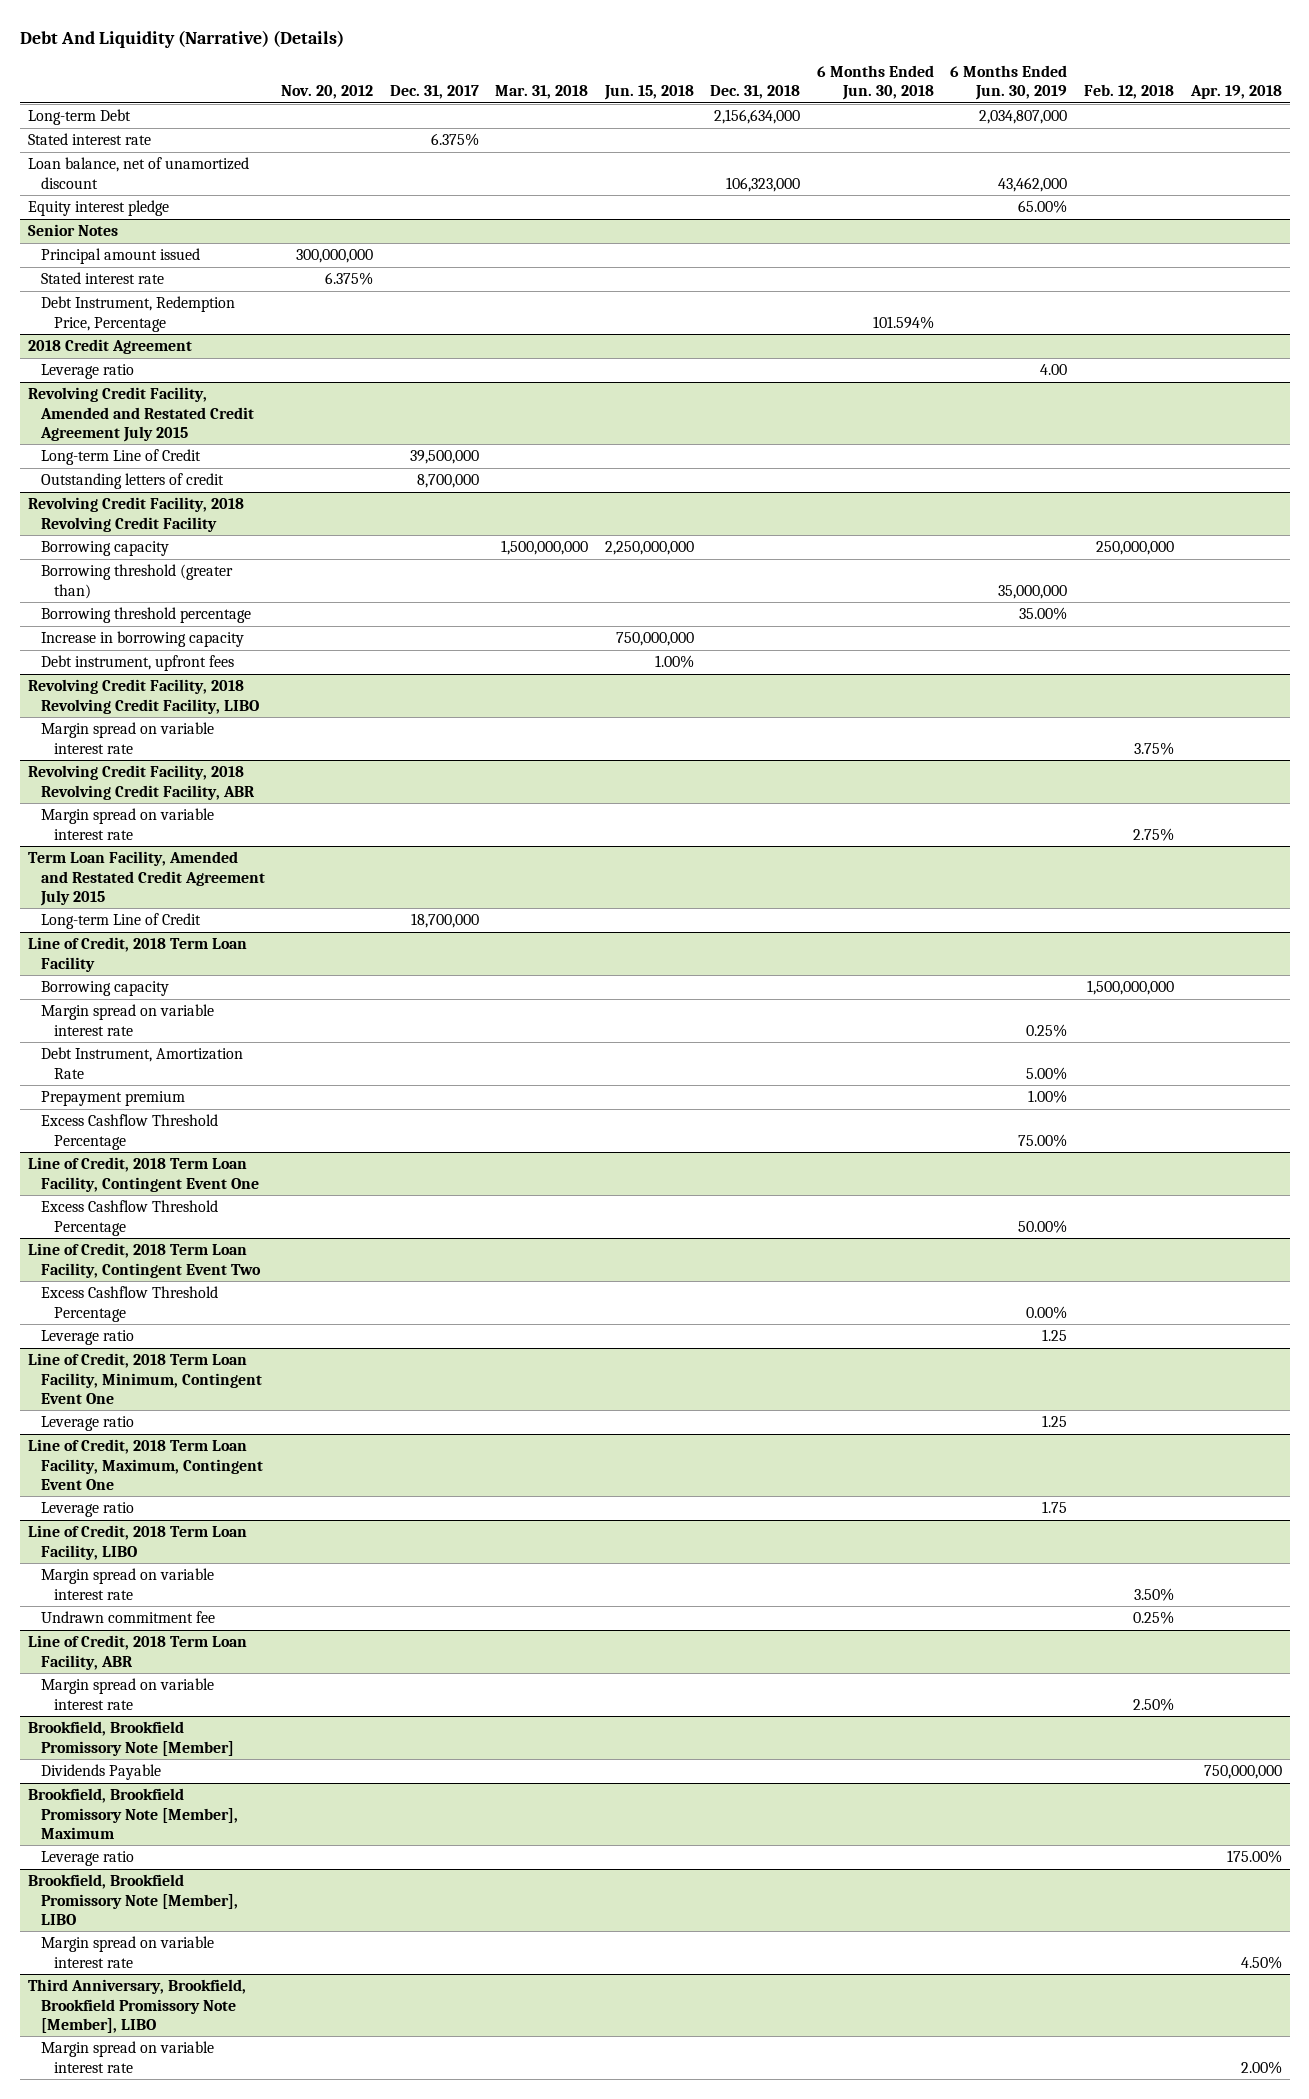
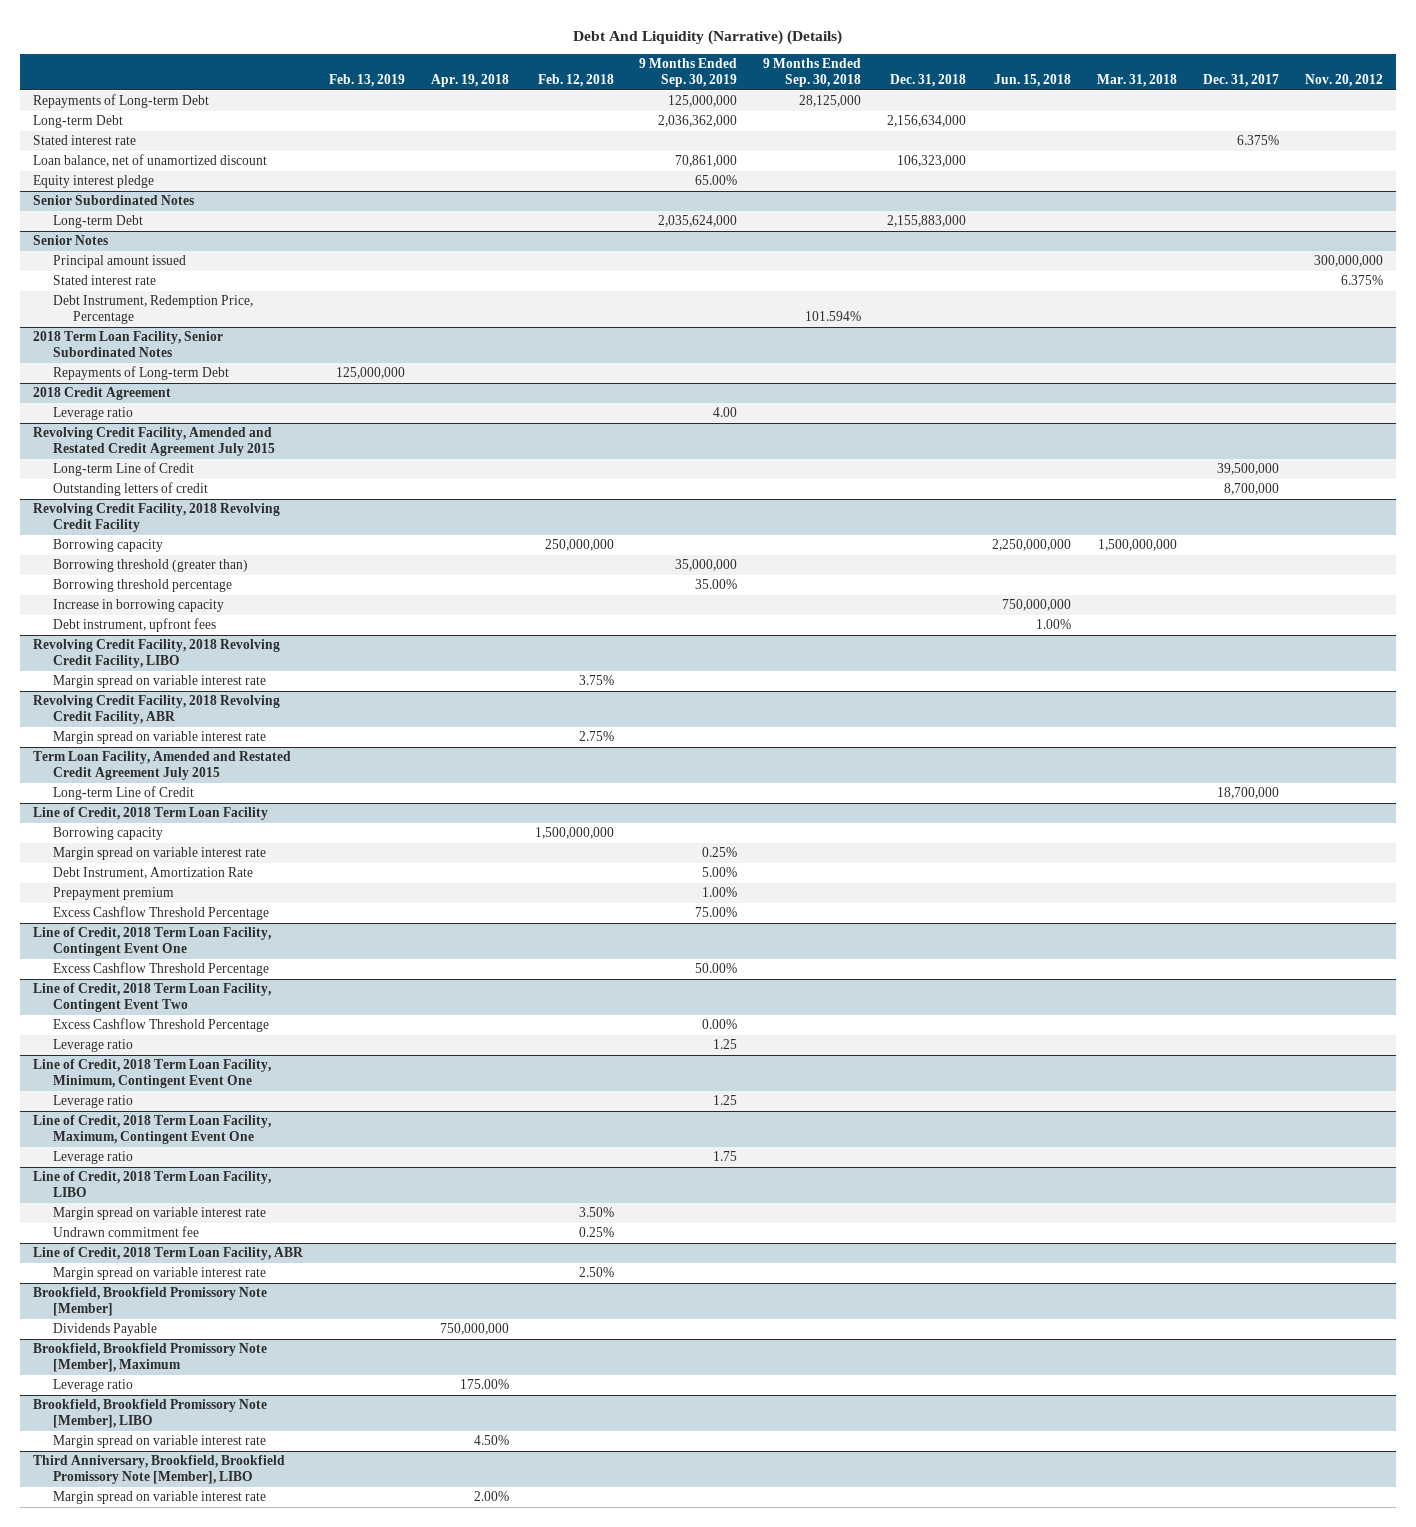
- | Nov. 20, 2012 | Dec. 31, 2017 | Mar. 31, 2018 | Jun. 15, 2018 | Dec. 31, 2018 | 6 Months Ended Jun. 30, 2018 | 6 Months Ended Jun. 30, 2019 | Feb. 12, 2018 | Apr. 19, 2018
+ | Feb. 13, 2019 | Apr. 19, 2018 | Feb. 12, 2018 | 9 Months Ended Sep. 30, 2019 | 9 Months Ended Sep. 30, 2018 | Dec. 31, 2018 | Jun. 15, 2018 | Mar. 31, 2018 | Dec. 31, 2017 | Nov. 20, 2012
+ Repayments of Long-term Debt | | | | 125,000,000 | 28,125,000 | | | | |
+ Senior Subordinated Notes
+ Long-term Debt | | | | 2,035,624,000 | | 2,155,883,000 | | | |
+ 2018 Term Loan Facility, Senior Subordinated Notes
+ Repayments of Long-term Debt | 125,000,000 | | | | | | | | |

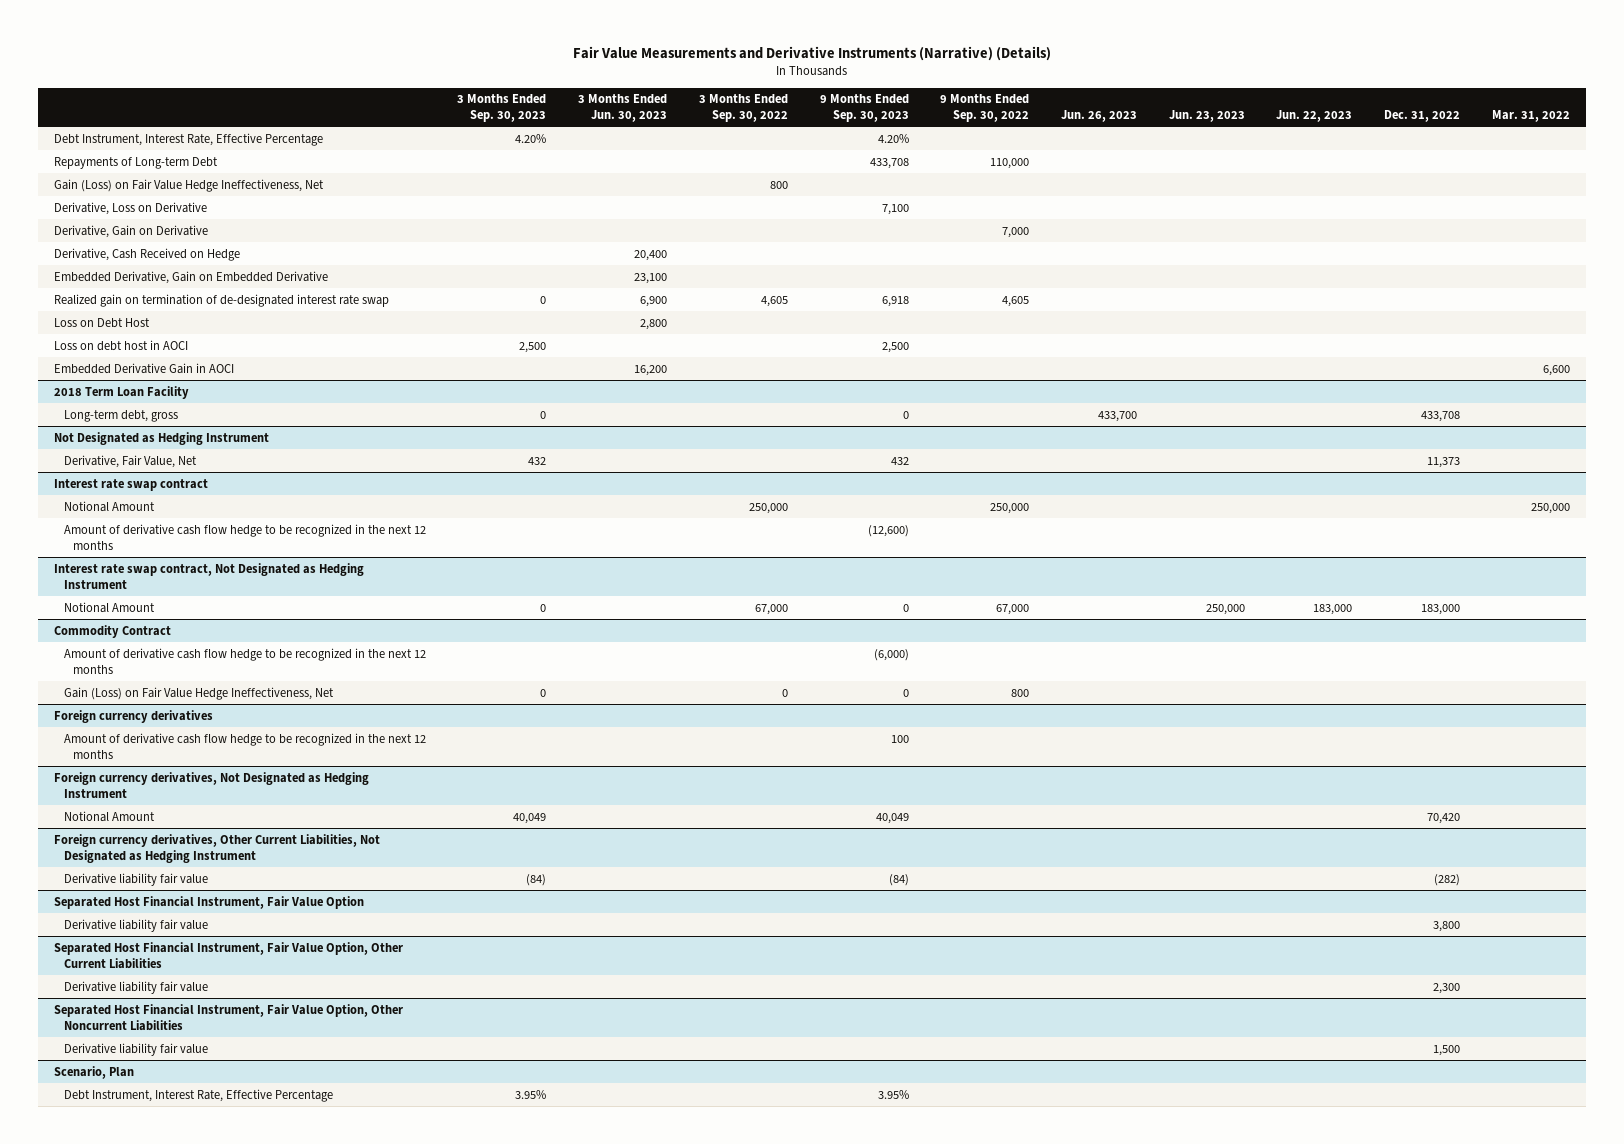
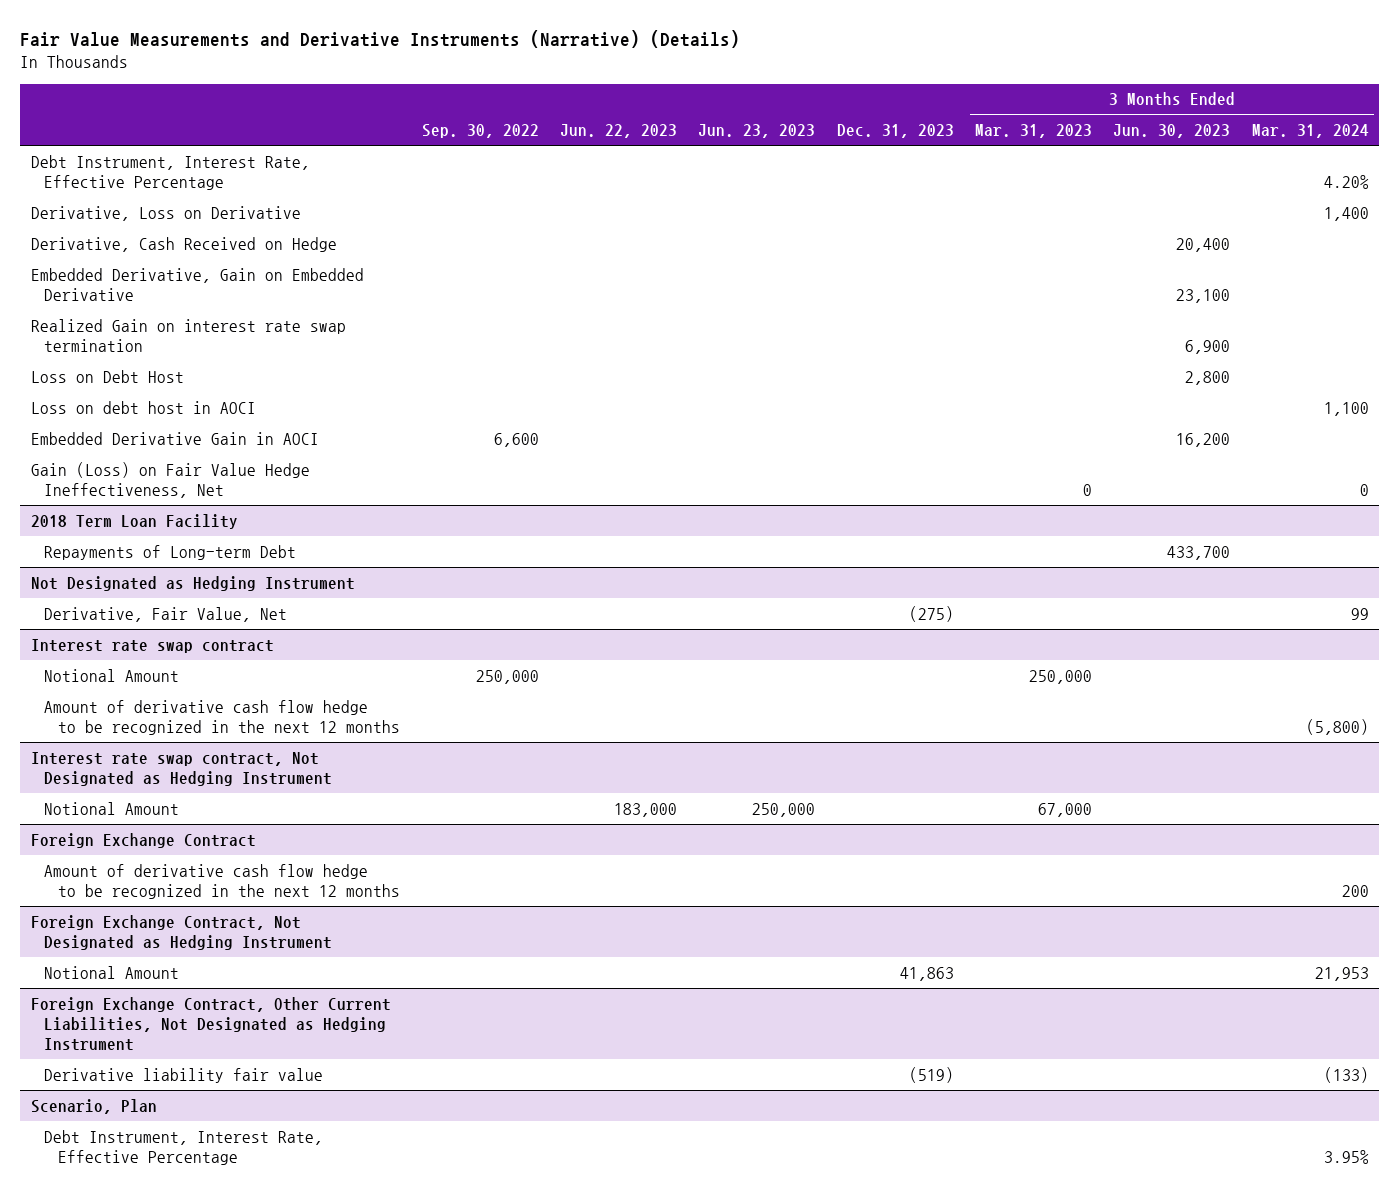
- | 3 Months Ended Sep. 30, 2023 | 3 Months Ended Jun. 30, 2023 | 3 Months Ended Sep. 30, 2022 | 9 Months Ended Sep. 30, 2023 | 9 Months Ended Sep. 30, 2022 | Jun. 26, 2023 | Jun. 23, 2023 | Jun. 22, 2023 | Dec. 31, 2022 | Mar. 31, 2022
+ | Sep. 30, 2022 | Jun. 22, 2023 | Jun. 23, 2023 | Dec. 31, 2023 | 3 Months Ended Mar. 31, 2023 | 3 Months Ended Jun. 30, 2023 | 3 Months Ended Mar. 31, 2024
- Repayments of Long-term Debt | | | | 433,708 | 110,000 | | | | |
- Derivative, Gain on Derivative | | | | | 7,000 | | | | |
- Realized gain on termination of de-designated interest rate swap | 0 | 6,900 | 4,605 | 6,918 | 4,605 | | | | |
+ Realized Gain on interest rate swap termination | | | | | | 6,900 |
moved down: Gain (Loss) on Fair Value Hedge Ineffectiveness, Net | | | | | 0 | | 0
@ 2018 Term Loan Facility
- Long-term debt, gross | 0 | | | 0 | | 433,700 | | | 433,708 |
+ Repayments of Long-term Debt | | | | | | 433,700 |
- Commodity Contract
- Amount of derivative cash flow hedge to be recognized in the next 12 months | | | | (6,000) | | | | | |
- Gain (Loss) on Fair Value Hedge Ineffectiveness, Net | 0 | | 0 | 0 | 800 | | | | |
- Foreign currency derivatives
- Amount of derivative cash flow hedge to be recognized in the next 12 months | | | | 100 | | | | | |
- Foreign currency derivatives, Not Designated as Hedging Instrument
+ Foreign Exchange Contract
+ Amount of derivative cash flow hedge to be recognized in the next 12 months | | | | | | | 200
+ Foreign Exchange Contract, Not Designated as Hedging Instrument
- Foreign currency derivatives, Other Current Liabilities, Not Designated as Hedging Instrument
+ Foreign Exchange Contract, Other Current Liabilities, Not Designated as Hedging Instrument
- Separated Host Financial Instrument, Fair Value Option
- Derivative liability fair value | | | | | | | | | 3,800 |
- Separated Host Financial Instrument, Fair Value Option, Other Current Liabilities
- Derivative liability fair value | | | | | | | | | 2,300 |
- Separated Host Financial Instrument, Fair Value Option, Other Noncurrent Liabilities
- Derivative liability fair value | | | | | | | | | 1,500 |

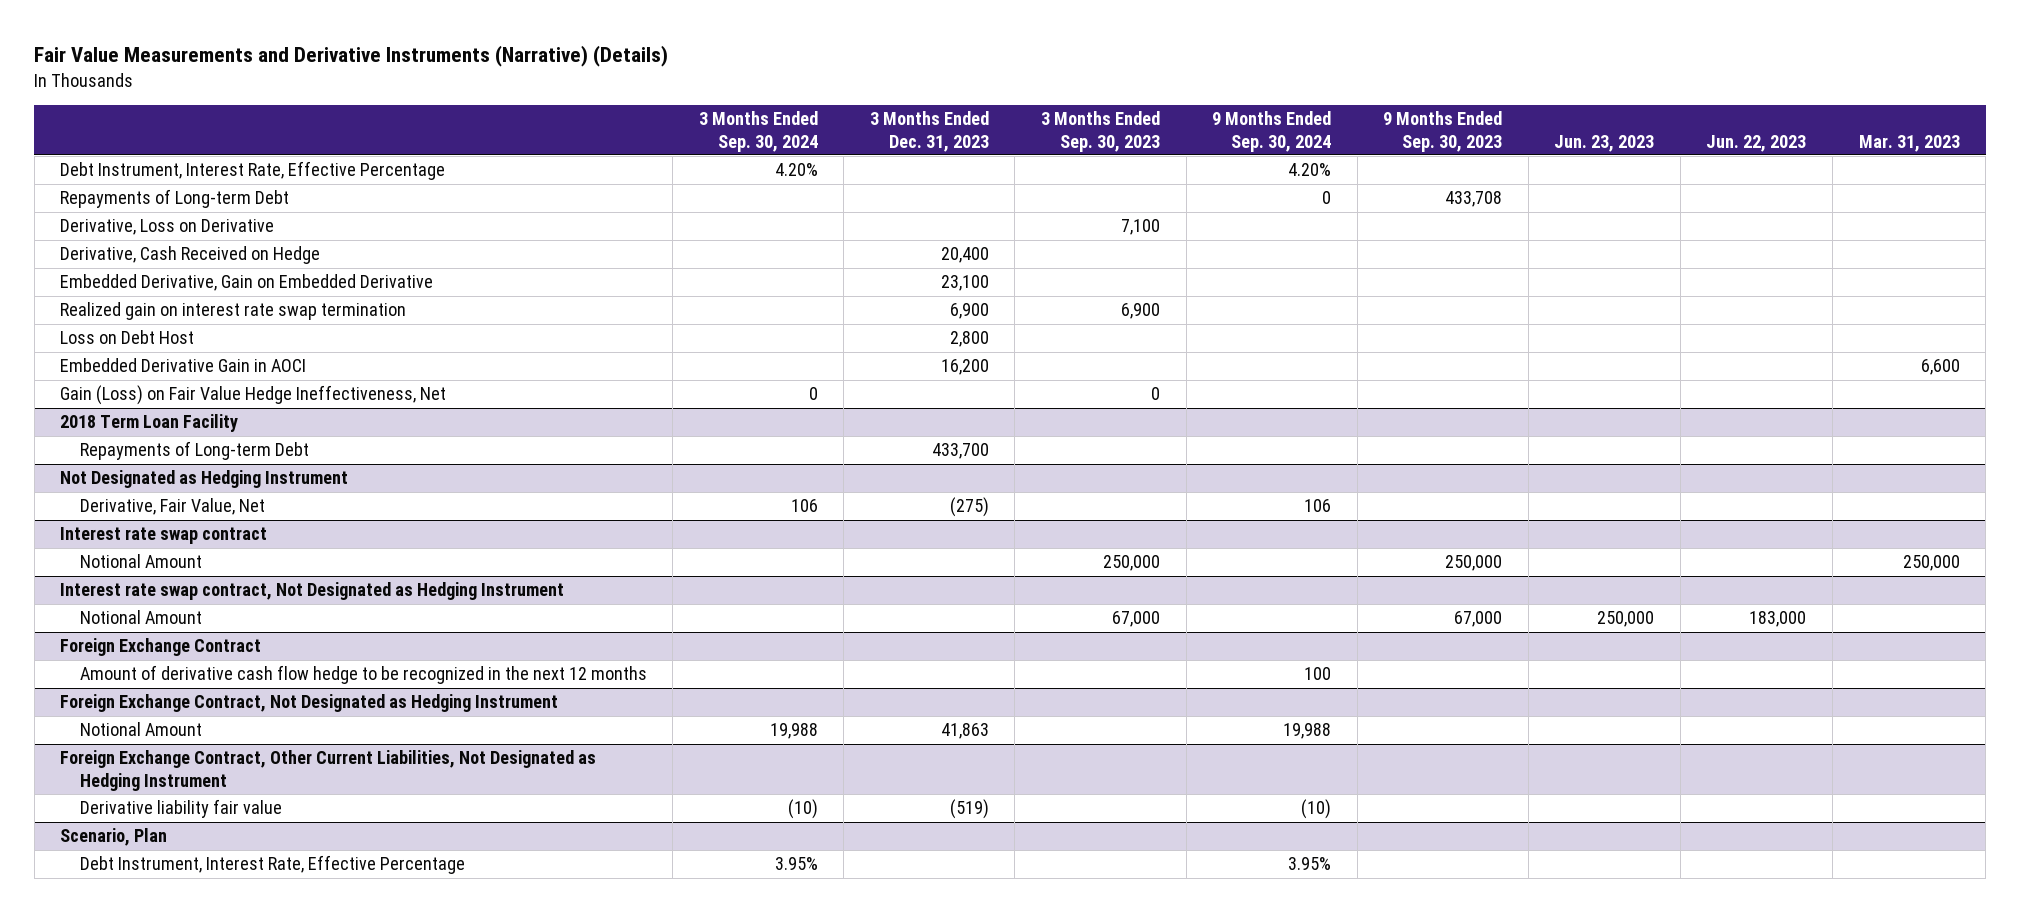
- | Sep. 30, 2022 | Jun. 22, 2023 | Jun. 23, 2023 | Dec. 31, 2023 | 3 Months Ended Mar. 31, 2023 | 3 Months Ended Jun. 30, 2023 | 3 Months Ended Mar. 31, 2024
+ | 3 Months Ended Sep. 30, 2024 | 3 Months Ended Dec. 31, 2023 | 3 Months Ended Sep. 30, 2023 | 9 Months Ended Sep. 30, 2024 | 9 Months Ended Sep. 30, 2023 | Jun. 23, 2023 | Jun. 22, 2023 | Mar. 31, 2023
+ Repayments of Long-term Debt | | | | 0 | 433,708 | | |
- Realized Gain on interest rate swap termination | | | | | | 6,900 |
+ Realized gain on interest rate swap termination | | 6,900 | 6,900 | | | | |
- Loss on debt host in AOCI | | | | | | | 1,100
@ Interest rate swap contract
- Amount of derivative cash flow hedge to be recognized in the next 12 months | | | | | | | (5,800)

